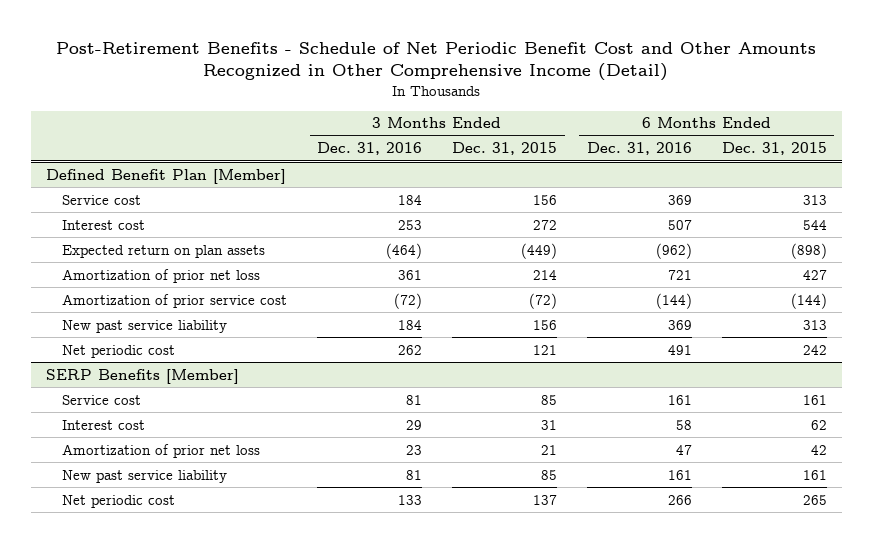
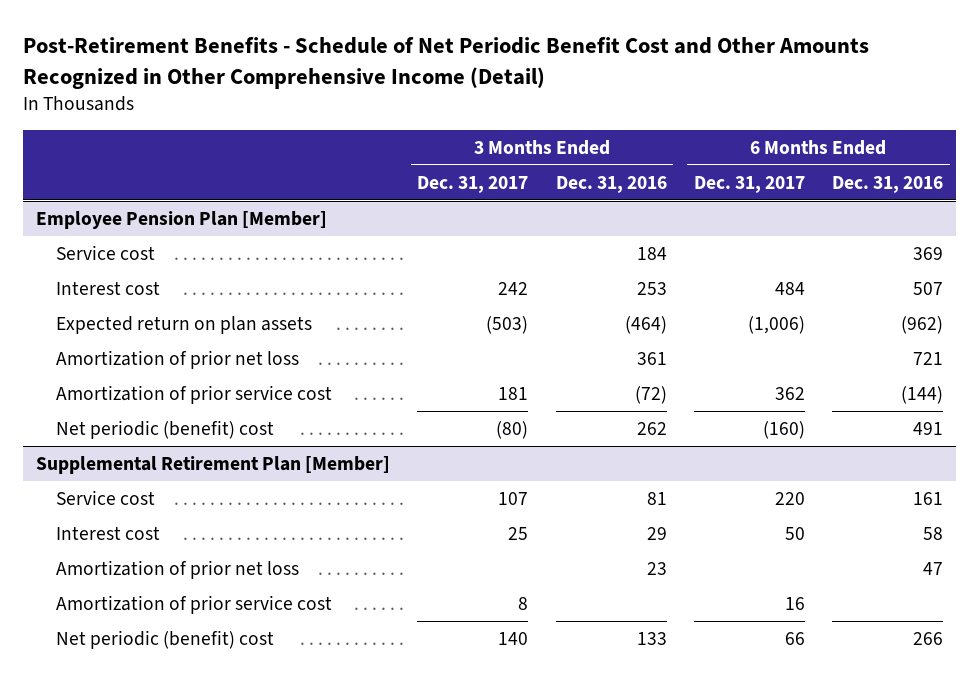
- | 3 Months Ended Dec. 31, 2016 | 3 Months Ended Dec. 31, 2015 | 6 Months Ended Dec. 31, 2016 | 6 Months Ended Dec. 31, 2015
+ | 3 Months Ended Dec. 31, 2017 | 3 Months Ended Dec. 31, 2016 | 6 Months Ended Dec. 31, 2017 | 6 Months Ended Dec. 31, 2016
- Defined Benefit Plan [Member]
+ Employee Pension Plan [Member]
- New past service liability | 184 | 156 | 369 | 313
- Net periodic cost | 262 | 121 | 491 | 242
- SERP Benefits [Member]
+ Net periodic (benefit) cost | (80) | 262 | (160) | 491
+ Supplemental Retirement Plan [Member]
- New past service liability | 81 | 85 | 161 | 161
- Net periodic cost | 133 | 137 | 266 | 265
+ Amortization of prior service cost | 8 | | 16 |
+ Net periodic (benefit) cost | 140 | 133 | 66 | 266

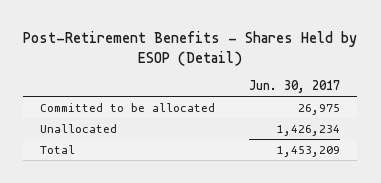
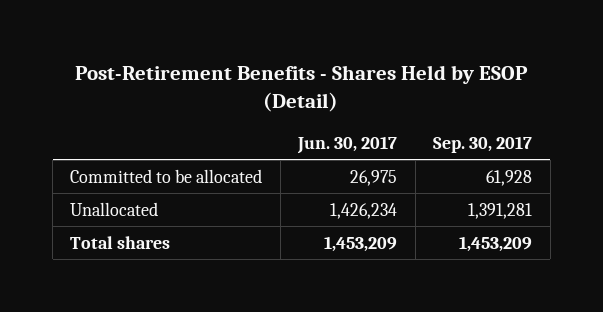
- | Jun. 30, 2017
+ | Jun. 30, 2017 | Sep. 30, 2017
- Total | 1,453,209
+ Total shares | 1,453,209 | 1,453,209

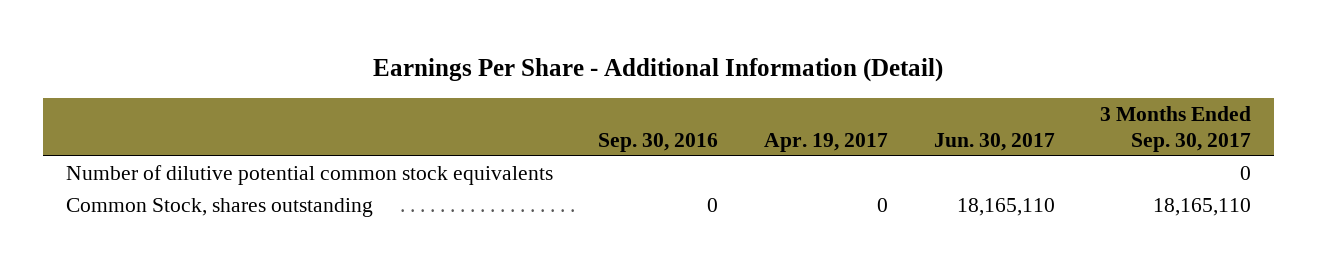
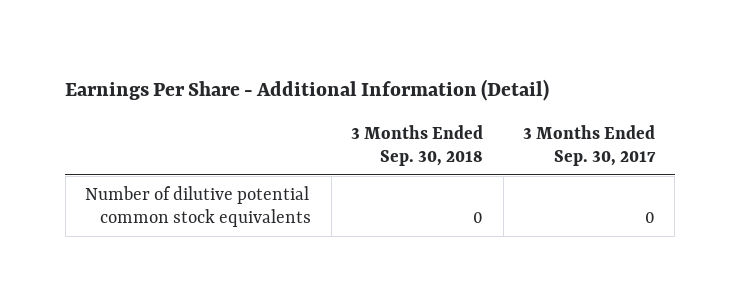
- | Sep. 30, 2016 | Apr. 19, 2017 | Jun. 30, 2017 | 3 Months Ended Sep. 30, 2017
+ | 3 Months Ended Sep. 30, 2018 | 3 Months Ended Sep. 30, 2017
- Common Stock, shares outstanding | 0 | 0 | 18,165,110 | 18,165,110

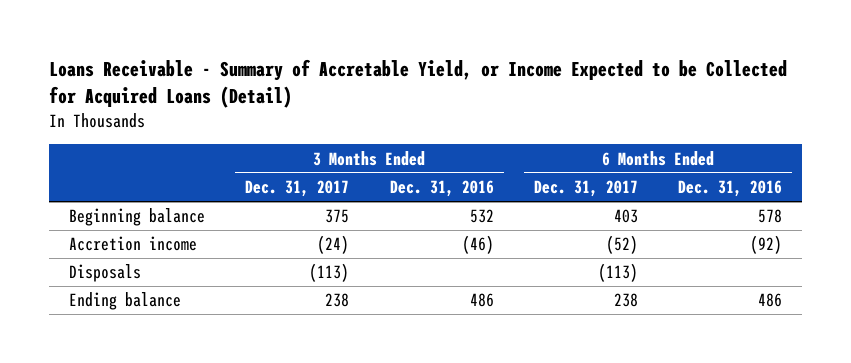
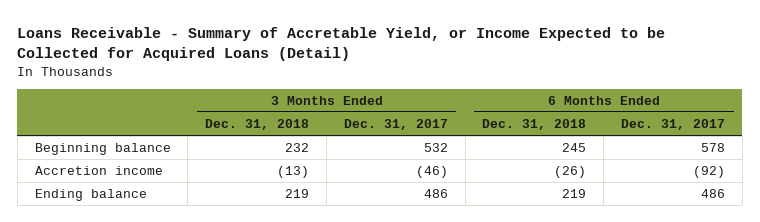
- | 3 Months Ended Dec. 31, 2017 | 3 Months Ended Dec. 31, 2016 | 6 Months Ended Dec. 31, 2017 | 6 Months Ended Dec. 31, 2016
+ | 3 Months Ended Dec. 31, 2018 | 3 Months Ended Dec. 31, 2017 | 6 Months Ended Dec. 31, 2018 | 6 Months Ended Dec. 31, 2017
- Beginning balance | 375 | 532 | 403 | 578
- Accretion income | (24) | (46) | (52) | (92)
- Disposals | (113) | | (113) |
- Ending balance | 238 | 486 | 238 | 486
+ Beginning balance | 232 | 532 | 245 | 578
+ Accretion income | (13) | (46) | (26) | (92)
+ Ending balance | 219 | 486 | 219 | 486

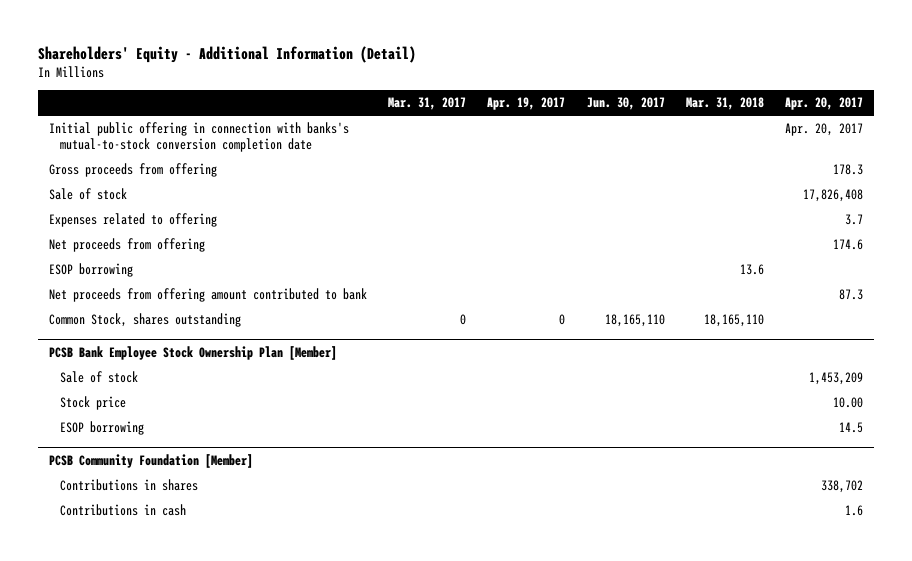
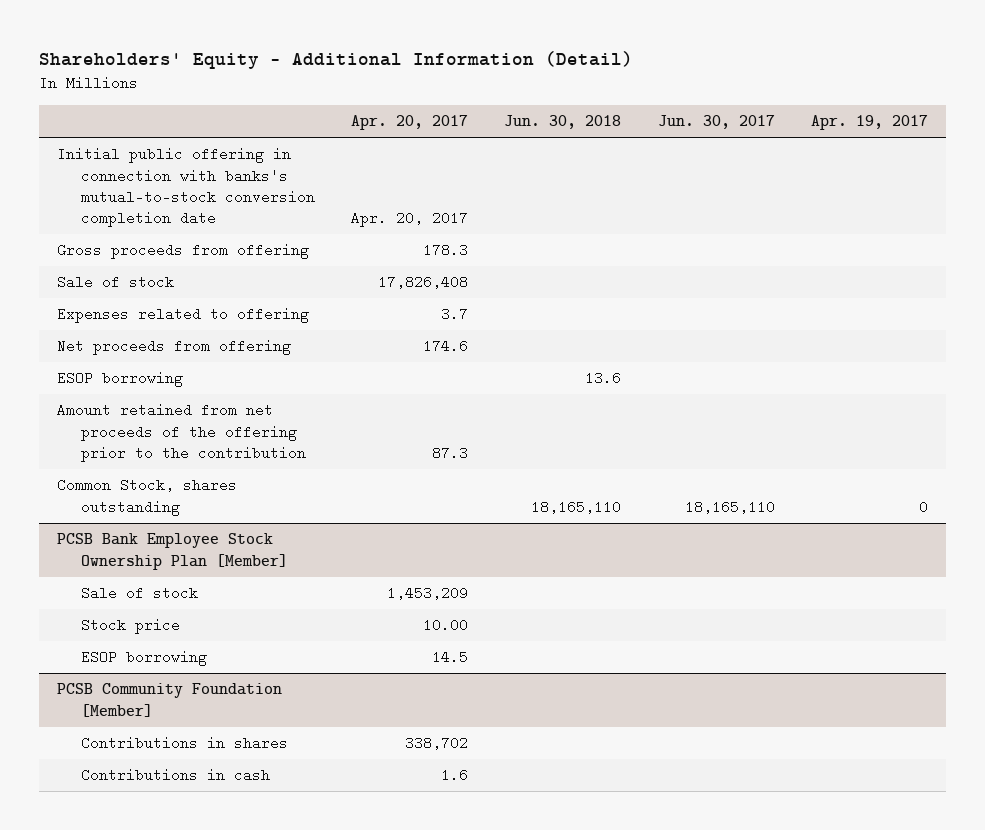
- | Mar. 31, 2017 | Apr. 19, 2017 | Jun. 30, 2017 | Mar. 31, 2018 | Apr. 20, 2017
+ | Apr. 20, 2017 | Jun. 30, 2018 | Jun. 30, 2017 | Apr. 19, 2017
- Net proceeds from offering amount contributed to bank | | | | | 87.3
+ Amount retained from net proceeds of the offering prior to the contribution | 87.3 | | |

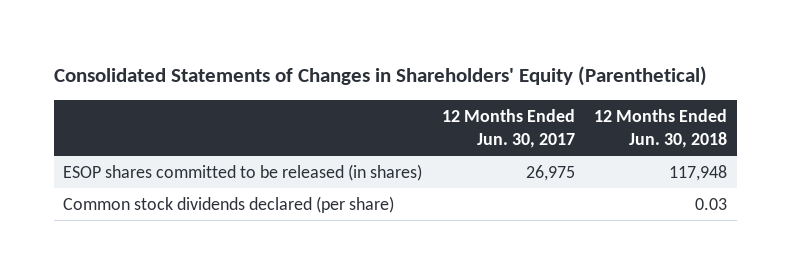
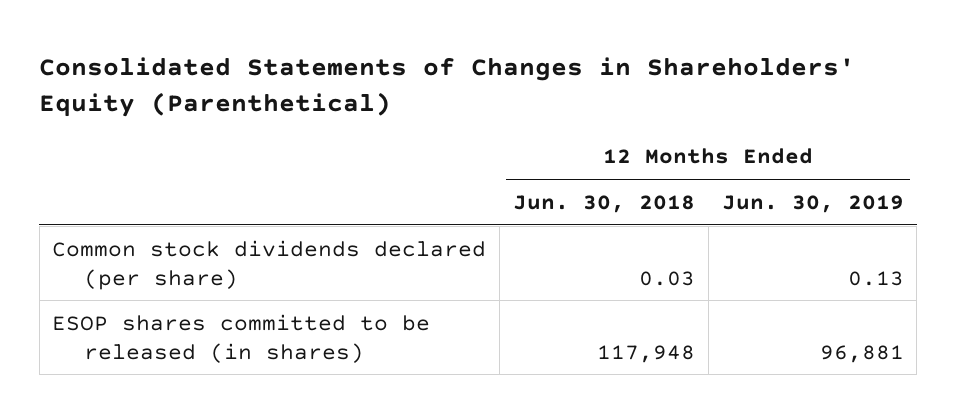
- | 12 Months Ended Jun. 30, 2017 | 12 Months Ended Jun. 30, 2018
+ | 12 Months Ended Jun. 30, 2018 | 12 Months Ended Jun. 30, 2019
moved down: ESOP shares committed to be released (in shares) | 117,948 | 96,881

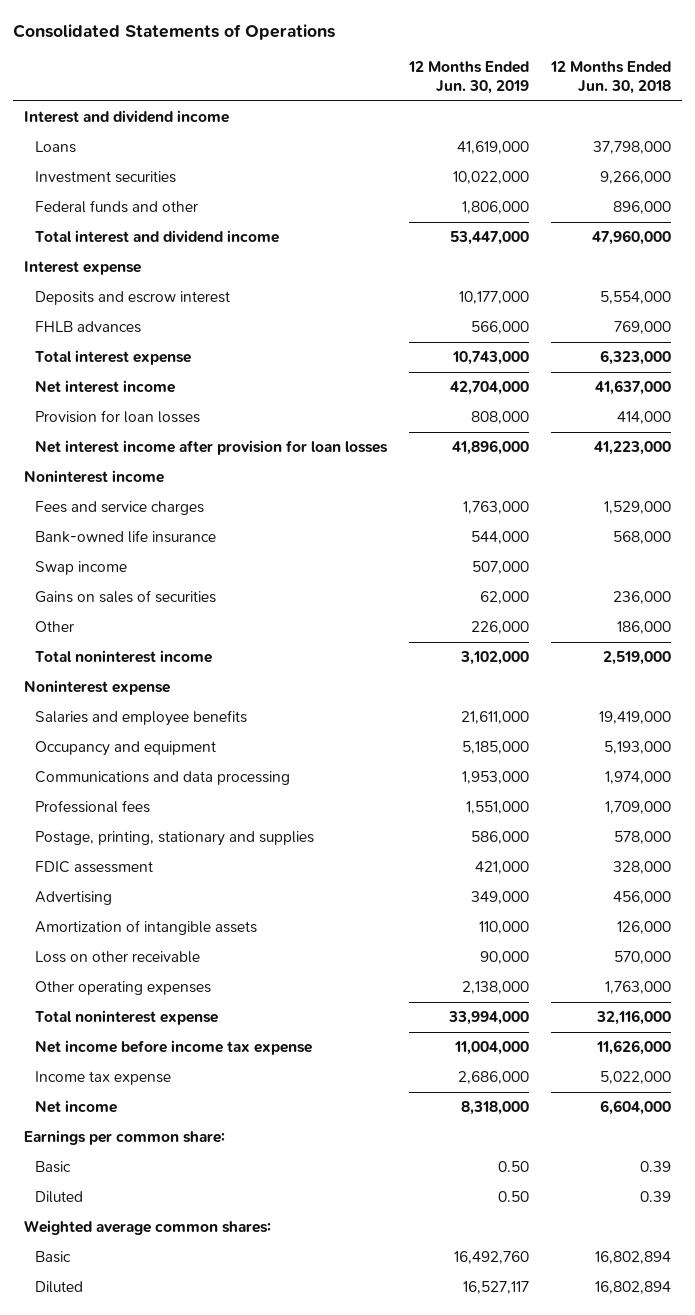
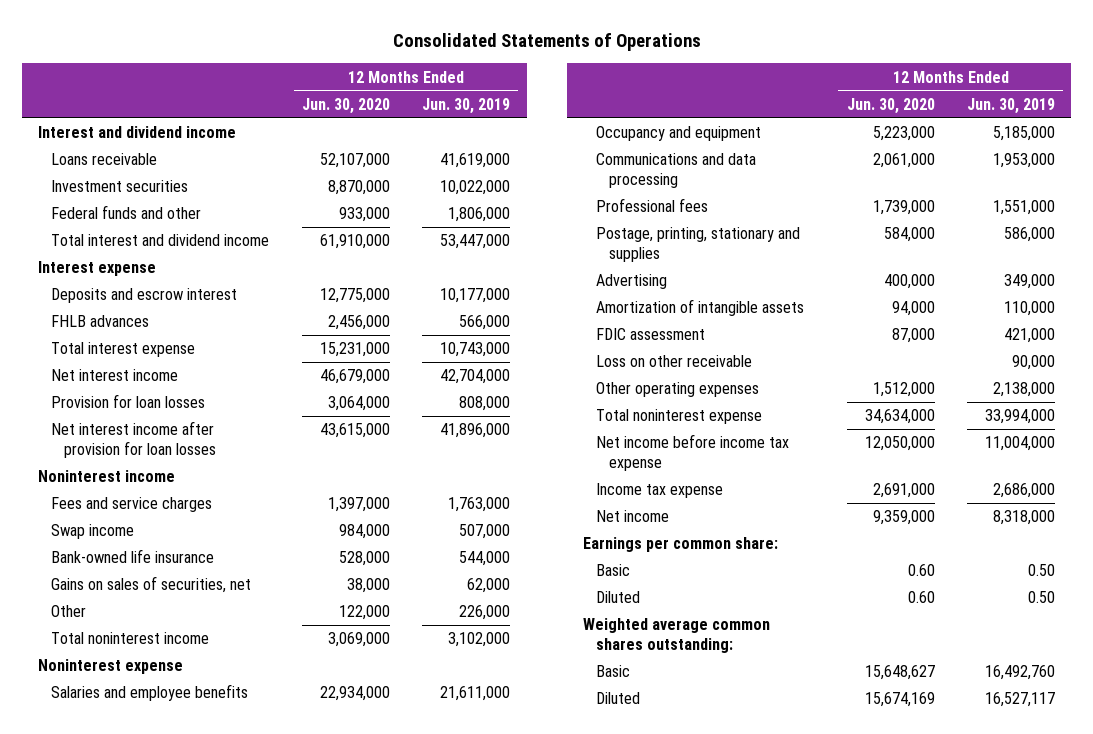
- | 12 Months Ended Jun. 30, 2019 | 12 Months Ended Jun. 30, 2018
+ | 12 Months Ended Jun. 30, 2020 | 12 Months Ended Jun. 30, 2019
- Loans | 41,619,000 | 37,798,000
+ Loans receivable | 52,107,000 | 41,619,000
- Gains on sales of securities | 62,000 | 236,000
moved down: Bank-owned life insurance | 528,000 | 544,000
+ Gains on sales of securities, net | 38,000 | 62,000
moved down: FDIC assessment | 87,000 | 421,000
- Weighted average common shares:
+ Weighted average common shares outstanding:

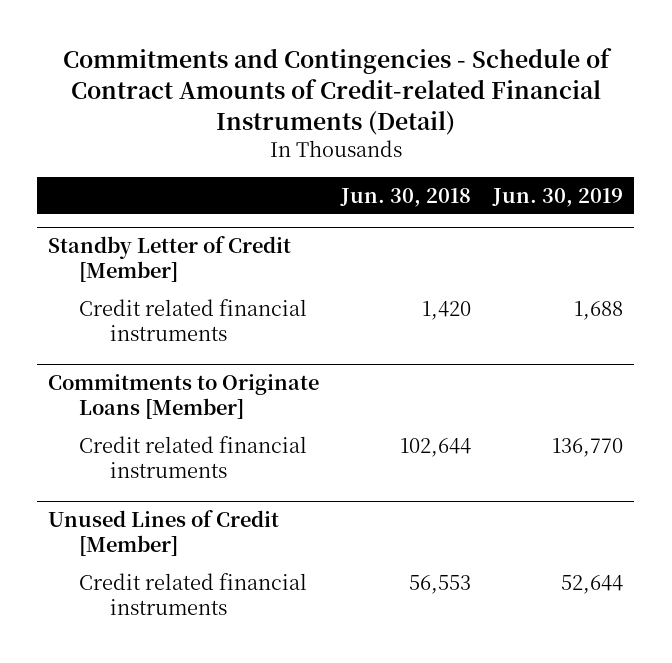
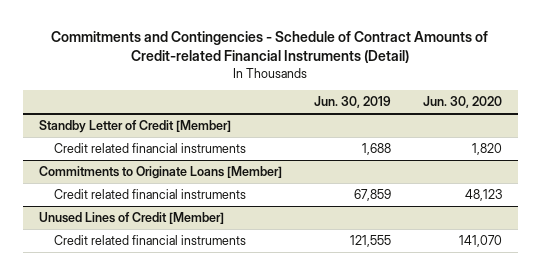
- | Jun. 30, 2018 | Jun. 30, 2019
+ | Jun. 30, 2019 | Jun. 30, 2020
@ Commitments to Originate Loans [Member]
- Credit related financial instruments | 102,644 | 136,770
+ Credit related financial instruments | 67,859 | 48,123
@ Unused Lines of Credit [Member]
- Credit related financial instruments | 56,553 | 52,644
+ Credit related financial instruments | 121,555 | 141,070

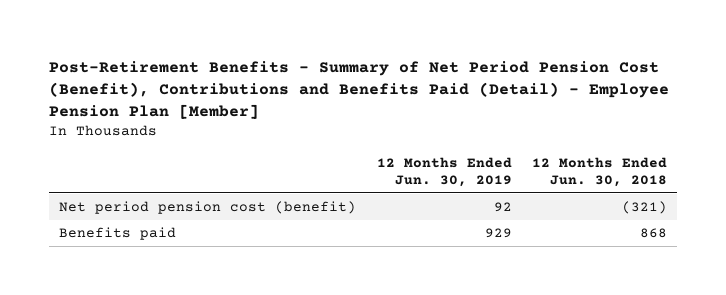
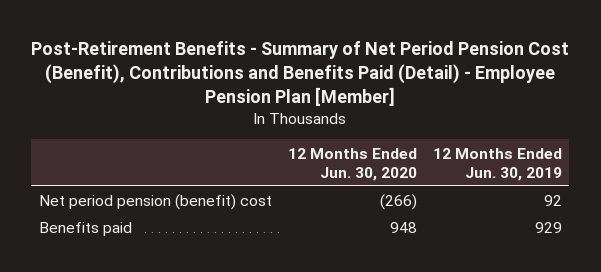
- | 12 Months Ended Jun. 30, 2019 | 12 Months Ended Jun. 30, 2018
+ | 12 Months Ended Jun. 30, 2020 | 12 Months Ended Jun. 30, 2019
- Net period pension cost (benefit) | 92 | (321)
+ Net period pension (benefit) cost | (266) | 92

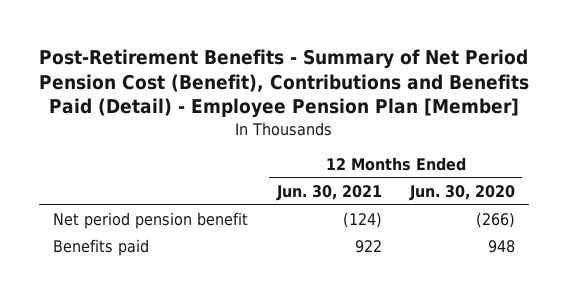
- | 12 Months Ended Jun. 30, 2020 | 12 Months Ended Jun. 30, 2019
+ | 12 Months Ended Jun. 30, 2021 | 12 Months Ended Jun. 30, 2020
- Net period pension (benefit) cost | (266) | 92
+ Net period pension benefit | (124) | (266)

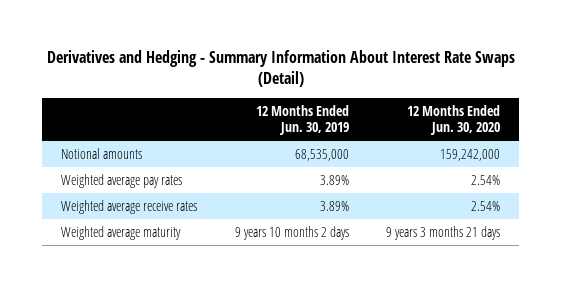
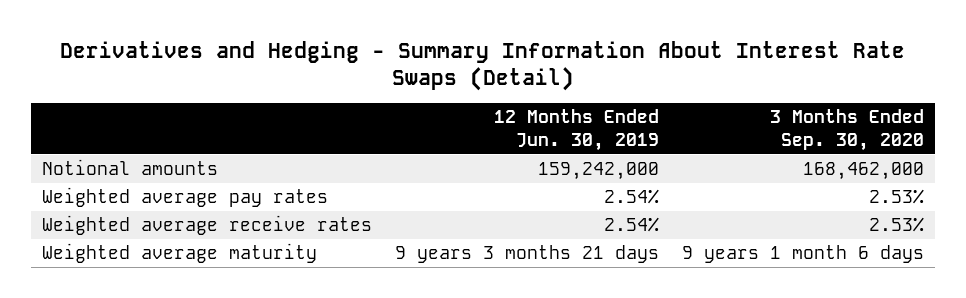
- | 12 Months Ended Jun. 30, 2019 | 12 Months Ended Jun. 30, 2020
+ | 12 Months Ended Jun. 30, 2019 | 3 Months Ended Sep. 30, 2020
- Notional amounts | 68,535,000 | 159,242,000
- Weighted average pay rates | 3.89% | 2.54%
- Weighted average receive rates | 3.89% | 2.54%
- Weighted average maturity | 9 years 10 months 2 days | 9 years 3 months 21 days
+ Notional amounts | 159,242,000 | 168,462,000
+ Weighted average pay rates | 2.54% | 2.53%
+ Weighted average receive rates | 2.54% | 2.53%
+ Weighted average maturity | 9 years 3 months 21 days | 9 years 1 month 6 days

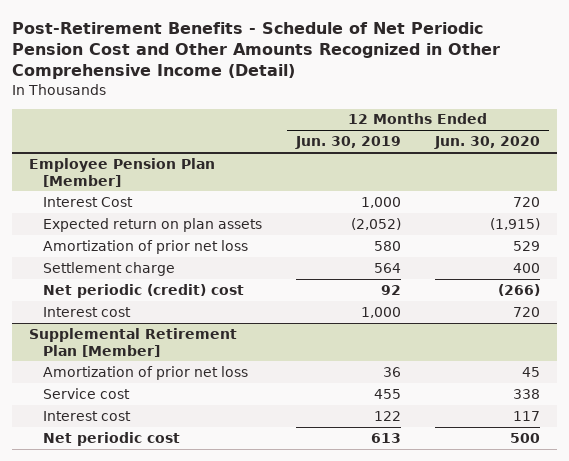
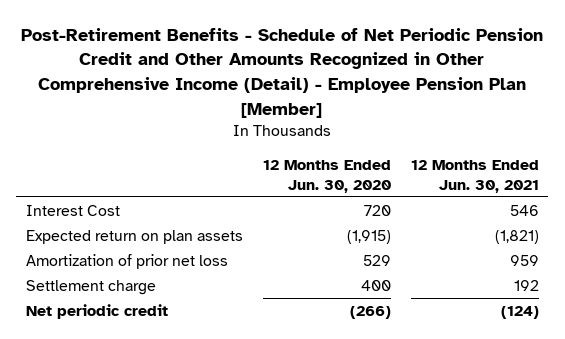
- Post-Retirement Benefits - Schedule of Net Periodic Pension Cost and Other Amounts Recognized in Other Comprehensive Income (Detail)
+ Post-Retirement Benefits - Schedule of Net Periodic Pension Credit and Other Amounts Recognized in Other Comprehensive Income (Detail) - Employee Pension Plan [Member]
- | 12 Months Ended Jun. 30, 2019 | 12 Months Ended Jun. 30, 2020
+ | 12 Months Ended Jun. 30, 2020 | 12 Months Ended Jun. 30, 2021
- Employee Pension Plan [Member]
- Net periodic (credit) cost | 92 | (266)
- Interest cost | 1,000 | 720
- Supplemental Retirement Plan [Member]
- Amortization of prior net loss | 36 | 45
- Service cost | 455 | 338
- Interest cost | 122 | 117
- Net periodic cost | 613 | 500
+ Net periodic credit | (266) | (124)

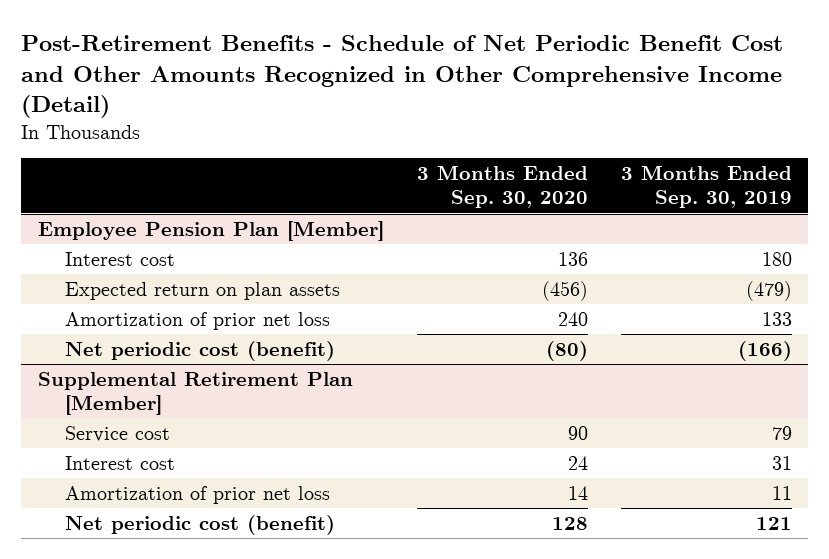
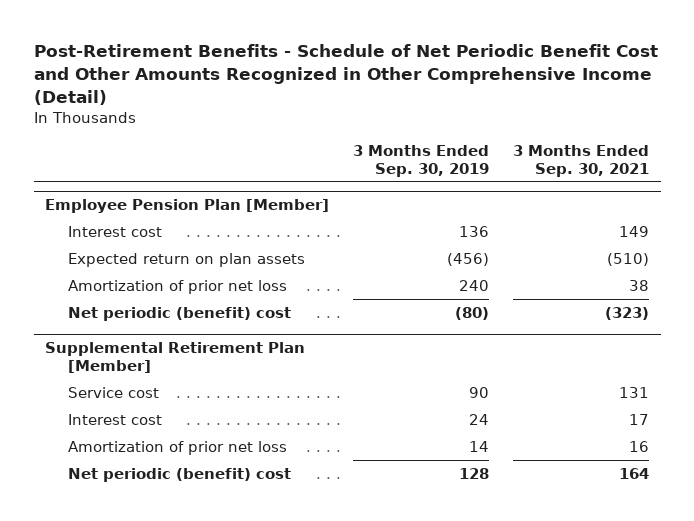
- | 3 Months Ended Sep. 30, 2020 | 3 Months Ended Sep. 30, 2019
+ | 3 Months Ended Sep. 30, 2019 | 3 Months Ended Sep. 30, 2021
@ Employee Pension Plan [Member]
- Interest cost | 136 | 180
- Expected return on plan assets | (456) | (479)
- Amortization of prior net loss | 240 | 133
- Net periodic cost (benefit) | (80) | (166)
+ Interest cost | 136 | 149
+ Expected return on plan assets | (456) | (510)
+ Amortization of prior net loss | 240 | 38
+ Net periodic (benefit) cost | (80) | (323)
@ Supplemental Retirement Plan [Member]
- Service cost | 90 | 79
- Interest cost | 24 | 31
- Amortization of prior net loss | 14 | 11
- Net periodic cost (benefit) | 128 | 121
+ Service cost | 90 | 131
+ Interest cost | 24 | 17
+ Amortization of prior net loss | 14 | 16
+ Net periodic (benefit) cost | 128 | 164

